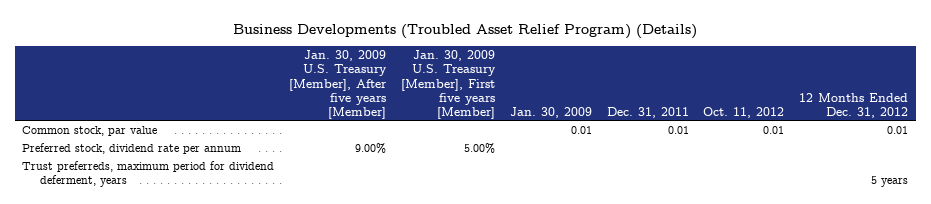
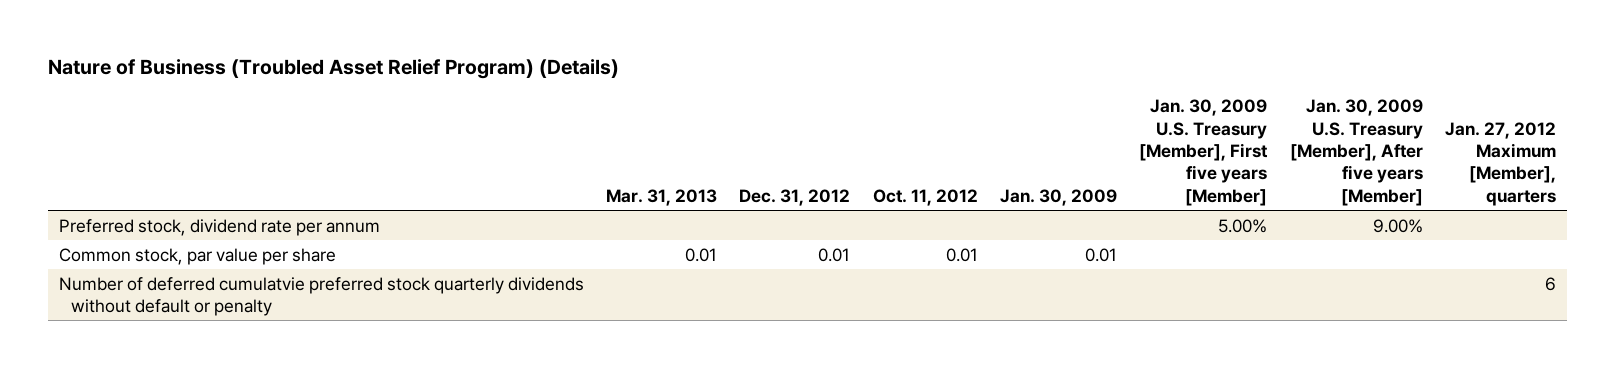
- Business Developments (Troubled Asset Relief Program) (Details)
+ Nature of Business (Troubled Asset Relief Program) (Details)
- | Jan. 30, 2009 U.S. Treasury [Member], After five years [Member] | Jan. 30, 2009 U.S. Treasury [Member], First five years [Member] | Jan. 30, 2009 | Dec. 31, 2011 | Oct. 11, 2012 | 12 Months Ended Dec. 31, 2012
+ | Mar. 31, 2013 | Dec. 31, 2012 | Oct. 11, 2012 | Jan. 30, 2009 | Jan. 30, 2009 U.S. Treasury [Member], First five years [Member] | Jan. 30, 2009 U.S. Treasury [Member], After five years [Member] | Jan. 27, 2012 Maximum [Member], quarters
- Common stock, par value | | | 0.01 | 0.01 | 0.01 | 0.01
- Trust preferreds, maximum period for dividend deferment, years | | | | | | 5 years
+ Common stock, par value per share | 0.01 | 0.01 | 0.01 | 0.01 | | |
+ Number of deferred cumulatvie preferred stock quarterly dividends without default or penalty | | | | | | | 6

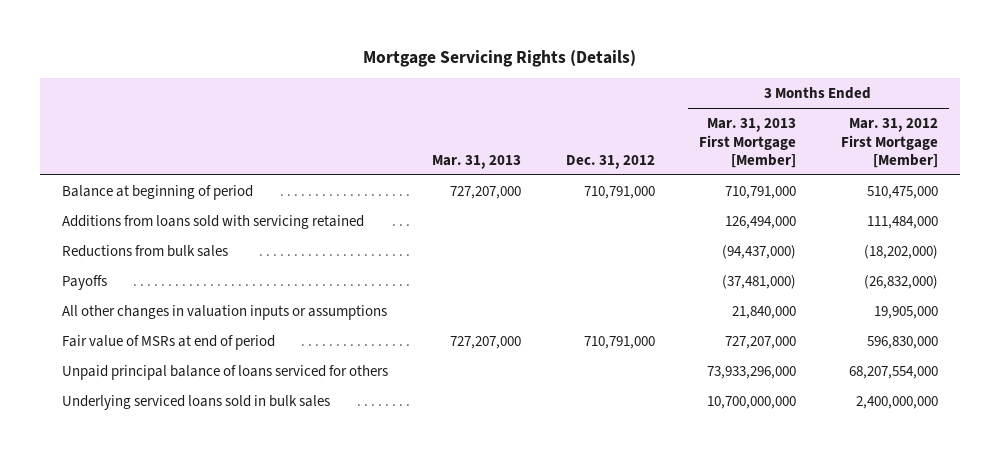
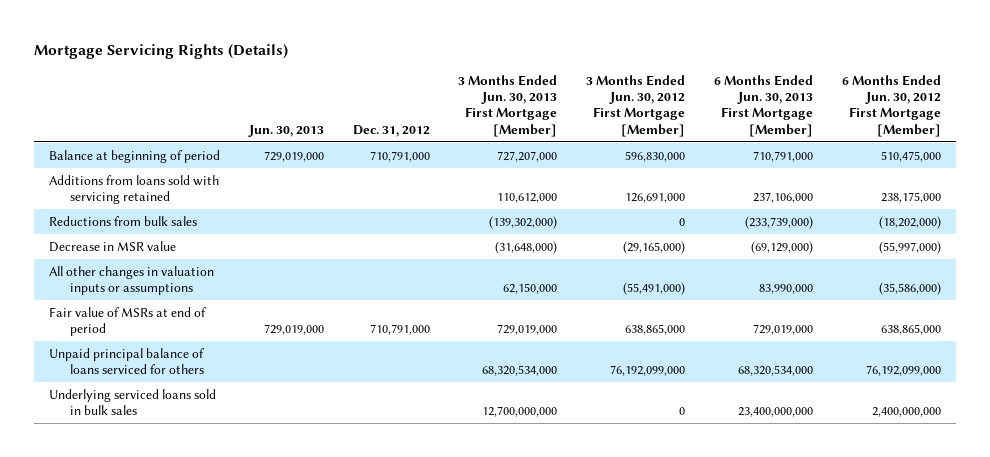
- | Mar. 31, 2013 | Dec. 31, 2012 | 3 Months Ended Mar. 31, 2013 First Mortgage [Member] | 3 Months Ended Mar. 31, 2012 First Mortgage [Member]
+ | Jun. 30, 2013 | Dec. 31, 2012 | 3 Months Ended Jun. 30, 2013 First Mortgage [Member] | 3 Months Ended Jun. 30, 2012 First Mortgage [Member] | 6 Months Ended Jun. 30, 2013 First Mortgage [Member] | 6 Months Ended Jun. 30, 2012 First Mortgage [Member]
- Payoffs | | | (37,481,000) | (26,832,000)
+ Decrease in MSR value | | | (31,648,000) | (29,165,000) | (69,129,000) | (55,997,000)

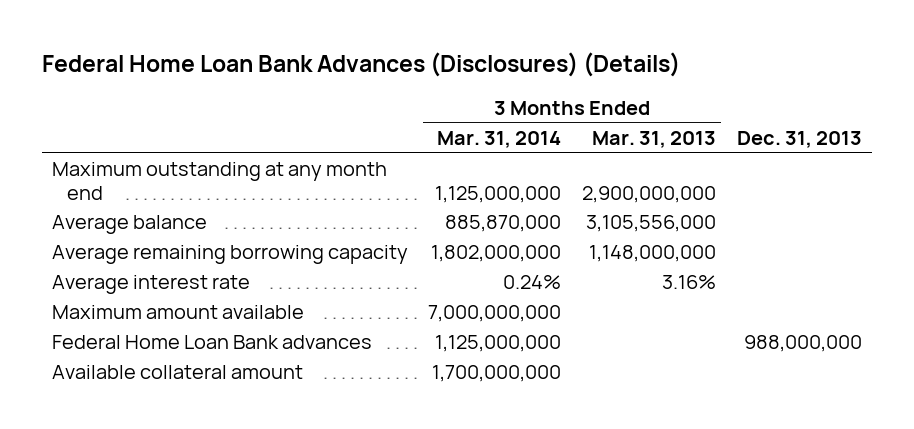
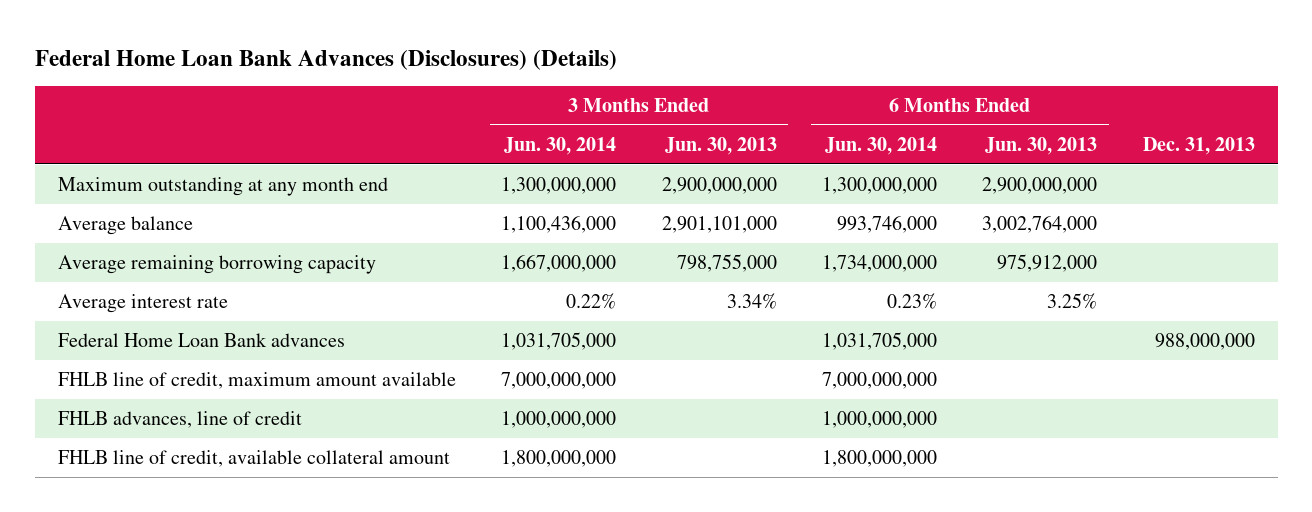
- | 3 Months Ended Mar. 31, 2014 | 3 Months Ended Mar. 31, 2013 | Dec. 31, 2013
+ | 3 Months Ended Jun. 30, 2014 | 3 Months Ended Jun. 30, 2013 | 6 Months Ended Jun. 30, 2014 | 6 Months Ended Jun. 30, 2013 | Dec. 31, 2013
- Maximum amount available | 7,000,000,000 | |
- Available collateral amount | 1,700,000,000 | |
+ FHLB line of credit, maximum amount available | 7,000,000,000 | | 7,000,000,000 | |
+ FHLB advances, line of credit | 1,000,000,000 | | 1,000,000,000 | |
+ FHLB line of credit, available collateral amount | 1,800,000,000 | | 1,800,000,000 | |

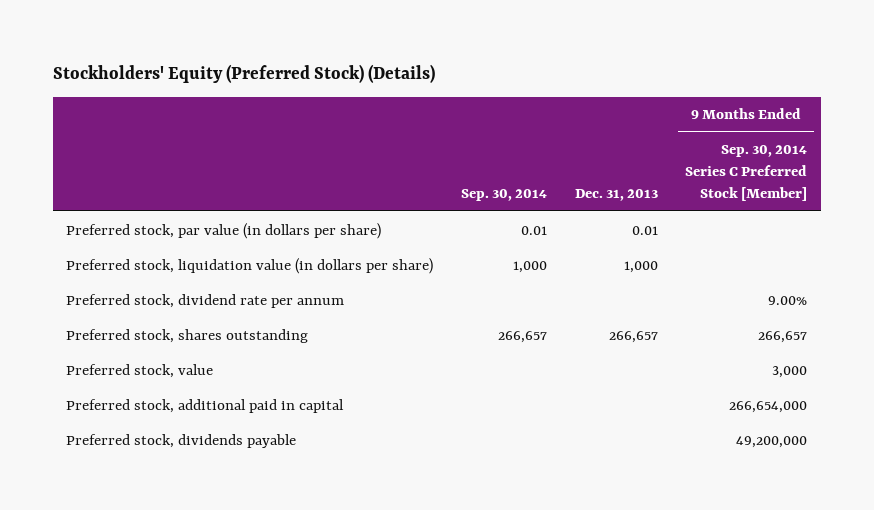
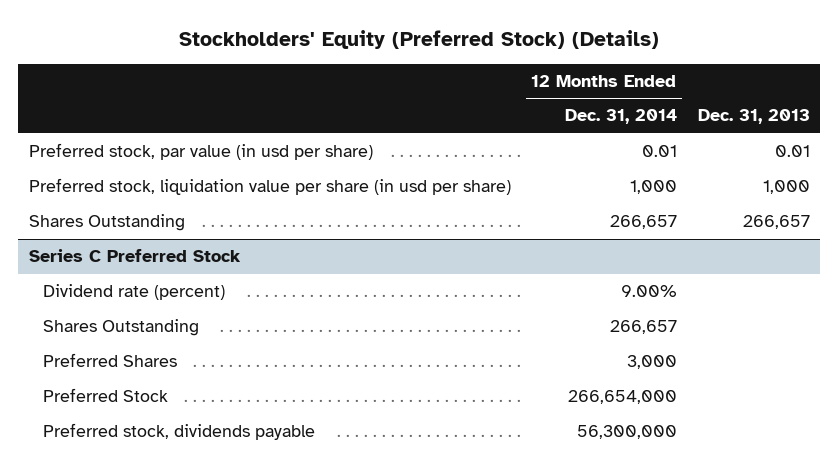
- | Sep. 30, 2014 | Dec. 31, 2013 | 9 Months Ended Sep. 30, 2014 Series C Preferred Stock [Member]
+ | 12 Months Ended Dec. 31, 2014 | Dec. 31, 2013
- Preferred stock, par value (in dollars per share) | 0.01 | 0.01 |
- Preferred stock, liquidation value (in dollars per share) | 1,000 | 1,000 |
- Preferred stock, dividend rate per annum | | | 9.00%
- Preferred stock, shares outstanding | 266,657 | 266,657 | 266,657
- Preferred stock, value | | | 3,000
- Preferred stock, additional paid in capital | | | 266,654,000
- Preferred stock, dividends payable | | | 49,200,000
+ Preferred stock, par value (in usd per share) | 0.01 | 0.01
+ Preferred stock, liquidation value per share (in usd per share) | 1,000 | 1,000
+ Shares Outstanding | 266,657 | 266,657
+ Series C Preferred Stock
+ Dividend rate (percent) | 9.00% |
+ Shares Outstanding | 266,657 |
+ Preferred Shares | 3,000 |
+ Preferred Stock | 266,654,000 |
+ Preferred stock, dividends payable | 56,300,000 |

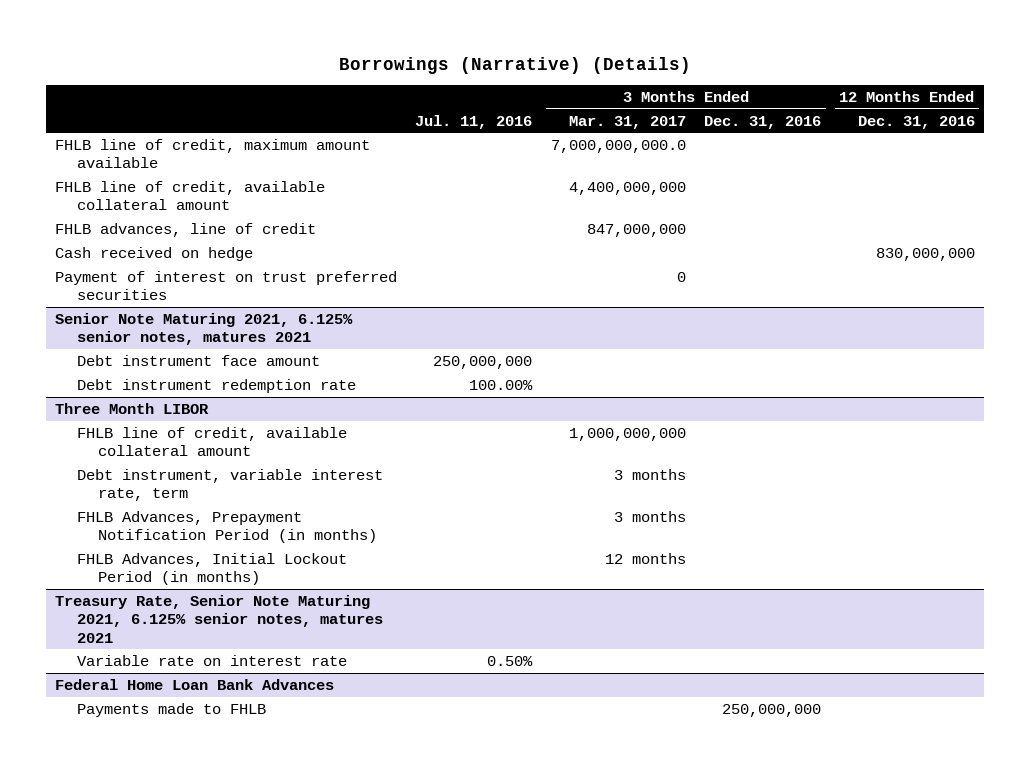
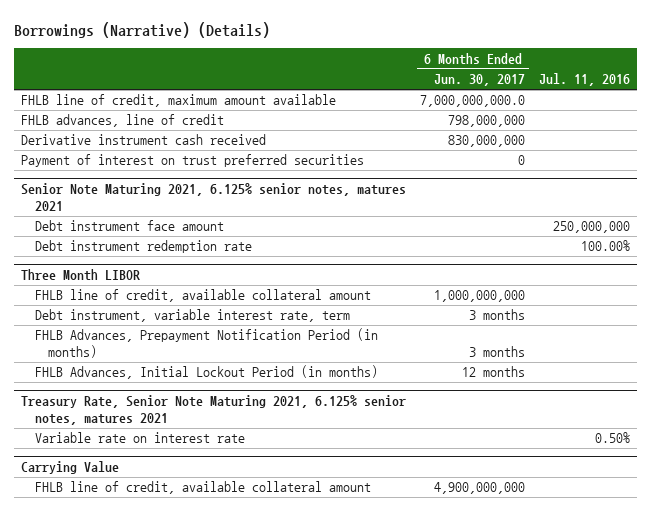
- | Jul. 11, 2016 | 3 Months Ended Mar. 31, 2017 | 3 Months Ended Dec. 31, 2016 | 12 Months Ended Dec. 31, 2016
+ | 6 Months Ended Jun. 30, 2017 | Jul. 11, 2016
- FHLB line of credit, available collateral amount | | 4,400,000,000 | |
- Cash received on hedge | | | | 830,000,000
+ Derivative instrument cash received | 830,000,000 |
- Federal Home Loan Bank Advances
- Payments made to FHLB | | | 250,000,000 |
+ Carrying Value
+ FHLB line of credit, available collateral amount | 4,900,000,000 |

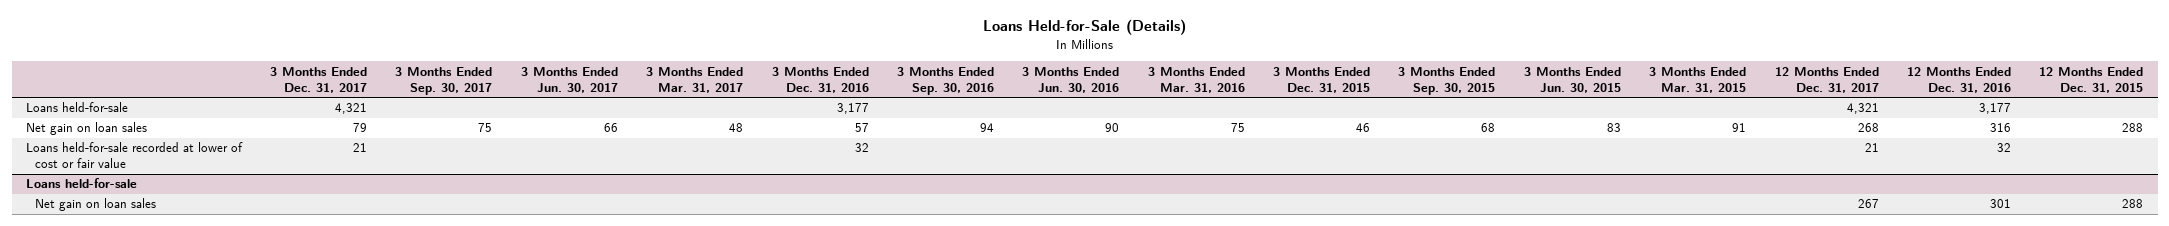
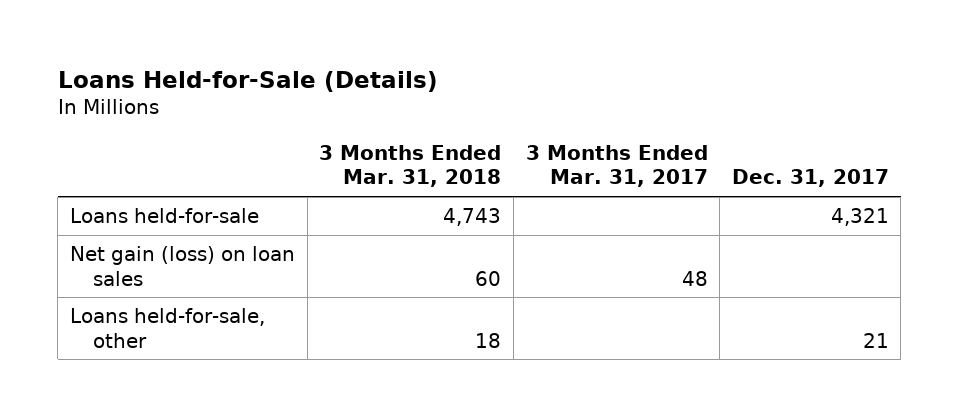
- | 3 Months Ended Dec. 31, 2017 | 3 Months Ended Sep. 30, 2017 | 3 Months Ended Jun. 30, 2017 | 3 Months Ended Mar. 31, 2017 | 3 Months Ended Dec. 31, 2016 | 3 Months Ended Sep. 30, 2016 | 3 Months Ended Jun. 30, 2016 | 3 Months Ended Mar. 31, 2016 | 3 Months Ended Dec. 31, 2015 | 3 Months Ended Sep. 30, 2015 | 3 Months Ended Jun. 30, 2015 | 3 Months Ended Mar. 31, 2015 | 12 Months Ended Dec. 31, 2017 | 12 Months Ended Dec. 31, 2016 | 12 Months Ended Dec. 31, 2015
+ | 3 Months Ended Mar. 31, 2018 | 3 Months Ended Mar. 31, 2017 | Dec. 31, 2017
- Net gain on loan sales | 79 | 75 | 66 | 48 | 57 | 94 | 90 | 75 | 46 | 68 | 83 | 91 | 268 | 316 | 288
- Loans held-for-sale recorded at lower of cost or fair value | 21 | | | | 32 | | | | | | | | 21 | 32 |
- Loans held-for-sale
- Net gain on loan sales | | | | | | | | | | | | | 267 | 301 | 288
+ Net gain (loss) on loan sales | 60 | 48 |
+ Loans held-for-sale, other | 18 | | 21

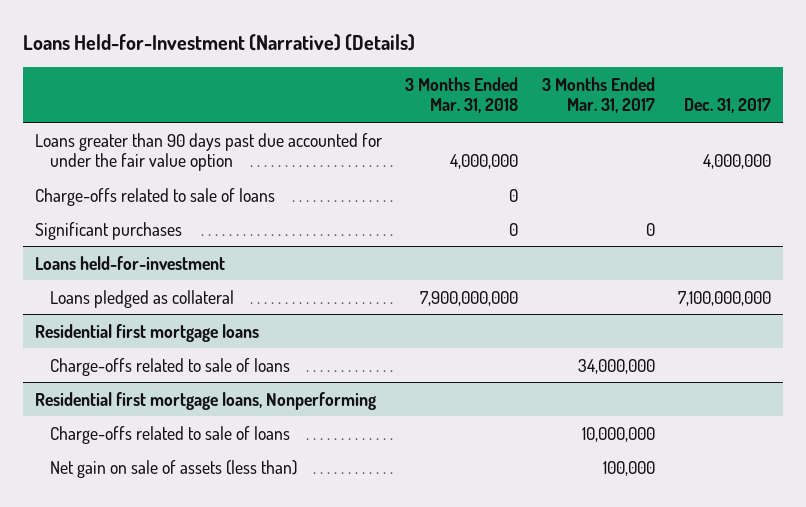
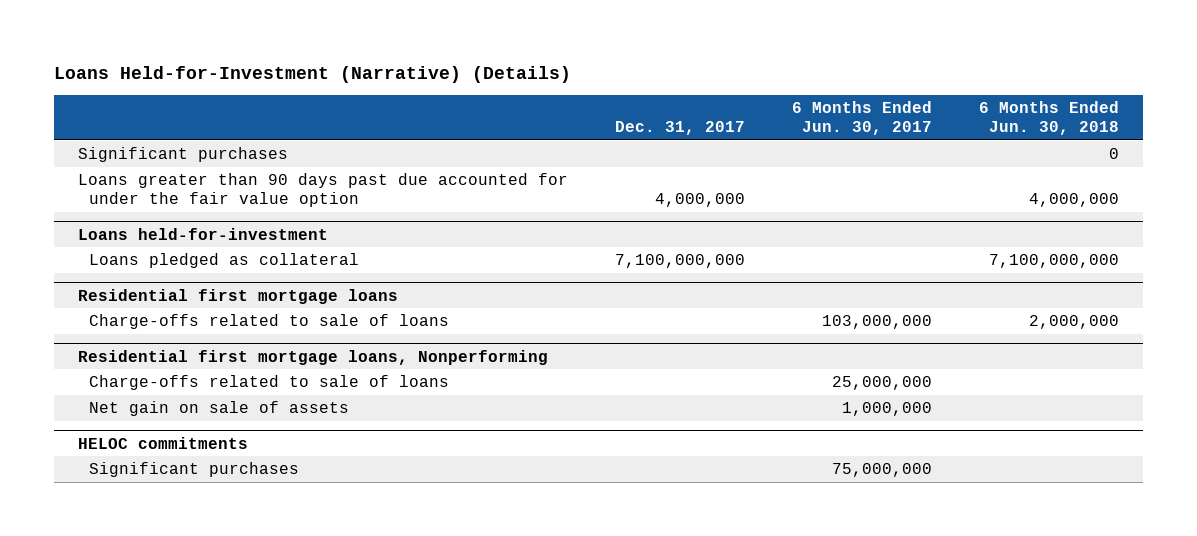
- | 3 Months Ended Mar. 31, 2018 | 3 Months Ended Mar. 31, 2017 | Dec. 31, 2017
+ | Dec. 31, 2017 | 6 Months Ended Jun. 30, 2017 | 6 Months Ended Jun. 30, 2018
- Charge-offs related to sale of loans | 0 | |
moved down: Loans greater than 90 days past due accounted for under the fair value option | 4,000,000 | | 4,000,000
@ Residential first mortgage loans, Nonperforming
- Net gain on sale of assets (less than) | | 100,000 |
+ Net gain on sale of assets | | 1,000,000 |
+ HELOC commitments
+ Significant purchases | | 75,000,000 |

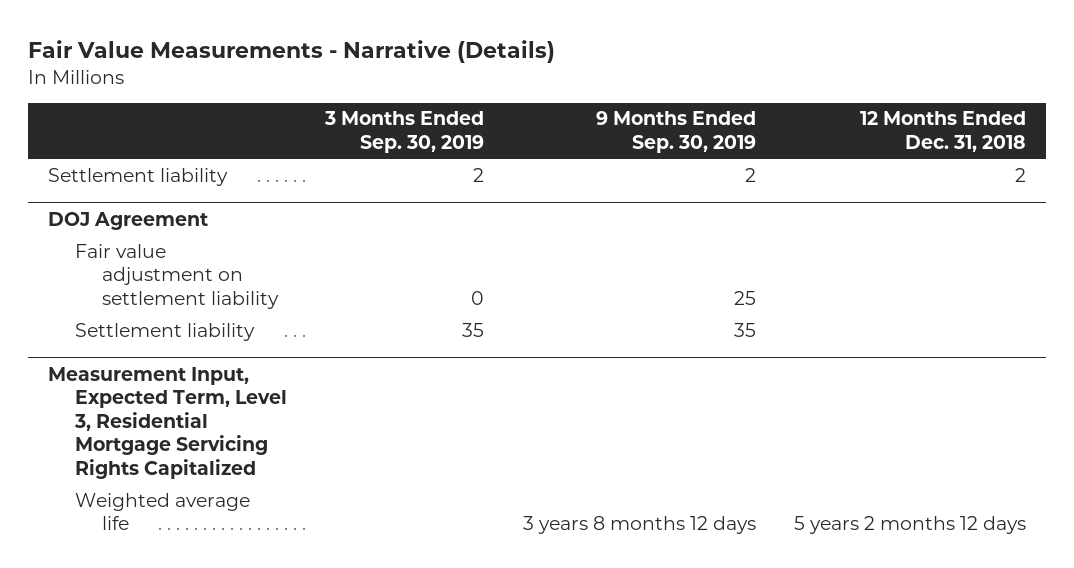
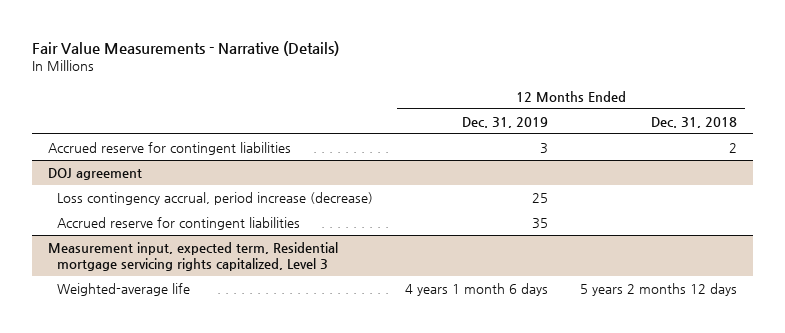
- | 3 Months Ended Sep. 30, 2019 | 9 Months Ended Sep. 30, 2019 | 12 Months Ended Dec. 31, 2018
+ | 12 Months Ended Dec. 31, 2019 | 12 Months Ended Dec. 31, 2018
- Settlement liability | 2 | 2 | 2
- DOJ Agreement
- Fair value adjustment on settlement liability | 0 | 25 |
- Settlement liability | 35 | 35 |
- Measurement Input, Expected Term, Level 3, Residential Mortgage Servicing Rights Capitalized
- Weighted average life | | 3 years 8 months 12 days | 5 years 2 months 12 days
+ Accrued reserve for contingent liabilities | 3 | 2
+ DOJ agreement
+ Loss contingency accrual, period increase (decrease) | 25 |
+ Accrued reserve for contingent liabilities | 35 |
+ Measurement input, expected term, Residential mortgage servicing rights capitalized, Level 3
+ Weighted-average life | 4 years 1 month 6 days | 5 years 2 months 12 days

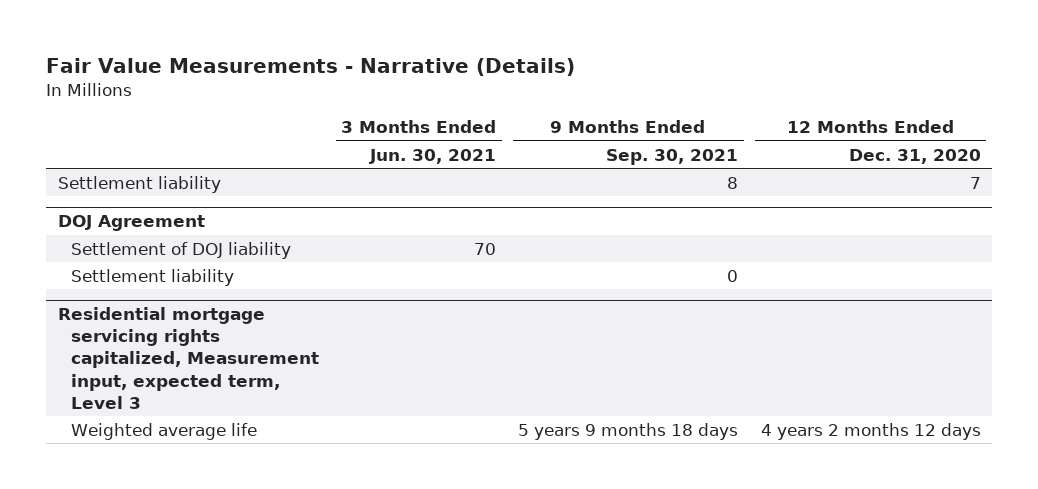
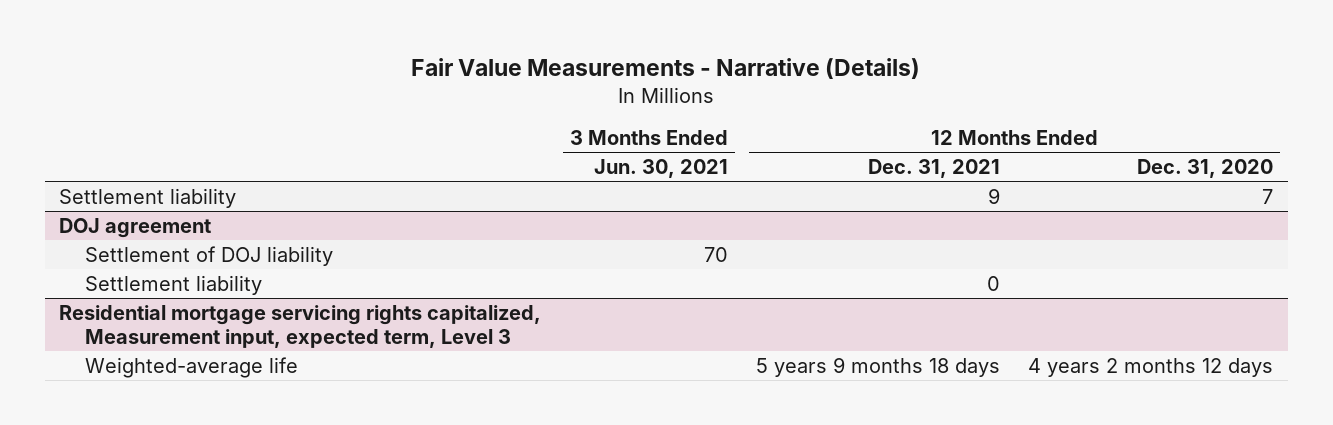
- | 3 Months Ended Jun. 30, 2021 | 9 Months Ended Sep. 30, 2021 | 12 Months Ended Dec. 31, 2020
+ | 3 Months Ended Jun. 30, 2021 | 12 Months Ended Dec. 31, 2021 | 12 Months Ended Dec. 31, 2020
- DOJ Agreement
+ DOJ agreement
@ Residential mortgage servicing rights capitalized, Measurement input, expected term, Level 3
- Weighted average life | | 5 years 9 months 18 days | 4 years 2 months 12 days
+ Weighted-average life | | 5 years 9 months 18 days | 4 years 2 months 12 days

